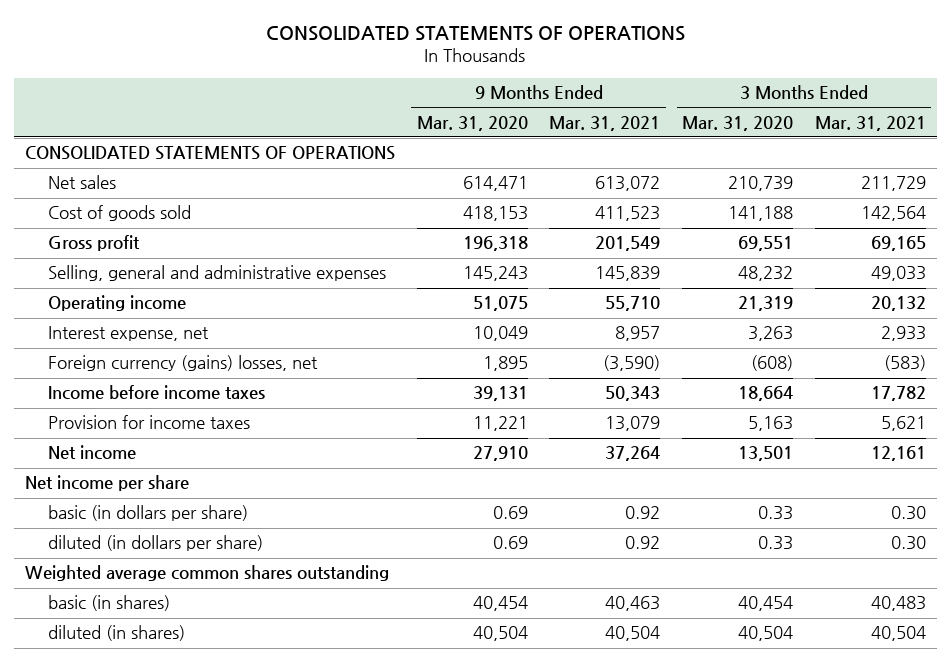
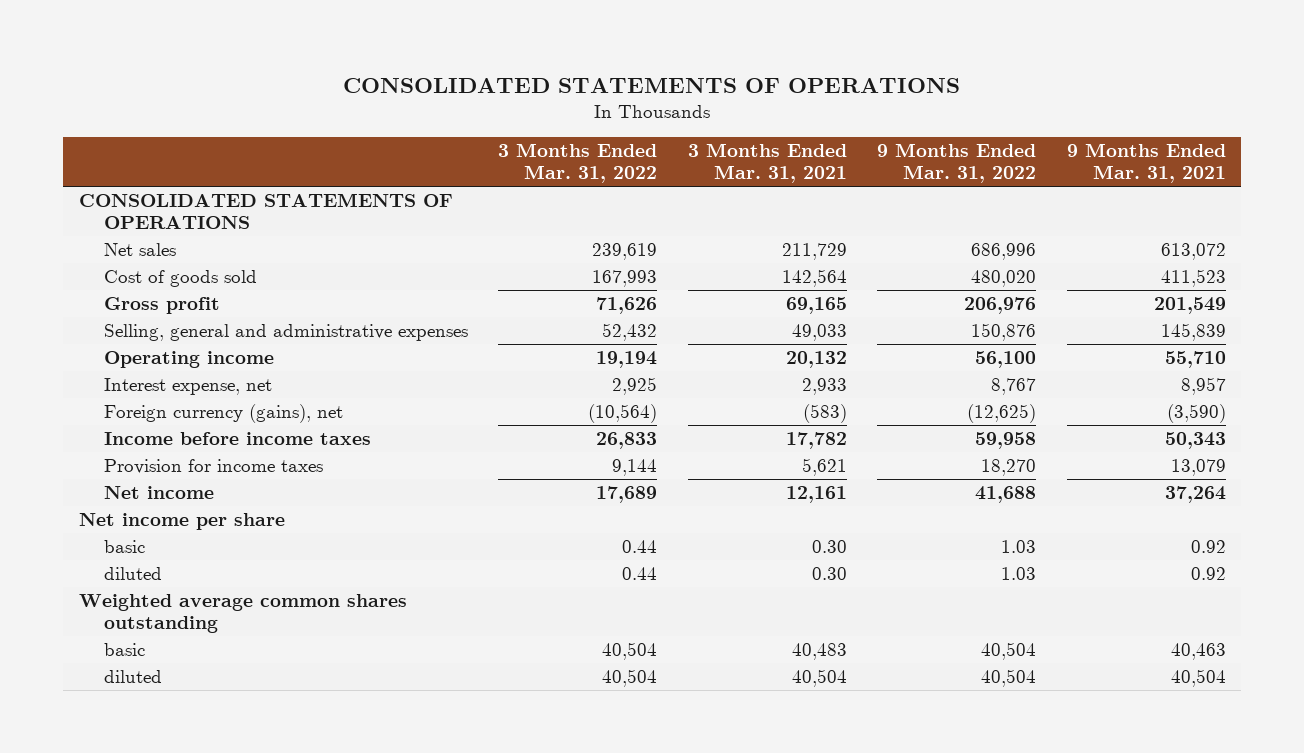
- | 9 Months Ended Mar. 31, 2020 | 9 Months Ended Mar. 31, 2021 | 3 Months Ended Mar. 31, 2020 | 3 Months Ended Mar. 31, 2021
+ | 3 Months Ended Mar. 31, 2022 | 3 Months Ended Mar. 31, 2021 | 9 Months Ended Mar. 31, 2022 | 9 Months Ended Mar. 31, 2021
- Foreign currency (gains) losses, net | 1,895 | (3,590) | (608) | (583)
+ Foreign currency (gains), net | (10,564) | (583) | (12,625) | (3,590)
- basic (in dollars per share) | 0.69 | 0.92 | 0.33 | 0.30
- diluted (in dollars per share) | 0.69 | 0.92 | 0.33 | 0.30
+ basic | 0.44 | 0.30 | 1.03 | 0.92
+ diluted | 0.44 | 0.30 | 1.03 | 0.92
- basic (in shares) | 40,454 | 40,463 | 40,454 | 40,483
- diluted (in shares) | 40,504 | 40,504 | 40,504 | 40,504
+ basic | 40,504 | 40,483 | 40,504 | 40,463
+ diluted | 40,504 | 40,504 | 40,504 | 40,504

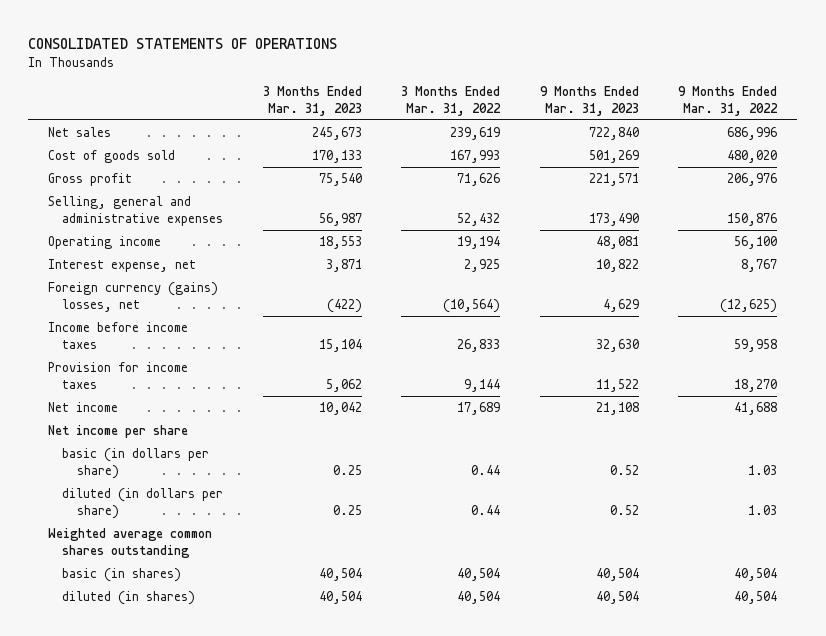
- | 3 Months Ended Mar. 31, 2022 | 3 Months Ended Mar. 31, 2021 | 9 Months Ended Mar. 31, 2022 | 9 Months Ended Mar. 31, 2021
+ | 3 Months Ended Mar. 31, 2023 | 3 Months Ended Mar. 31, 2022 | 9 Months Ended Mar. 31, 2023 | 9 Months Ended Mar. 31, 2022
- CONSOLIDATED STATEMENTS OF OPERATIONS
- Foreign currency (gains), net | (10,564) | (583) | (12,625) | (3,590)
+ Foreign currency (gains) losses, net | (422) | (10,564) | 4,629 | (12,625)
- basic | 0.44 | 0.30 | 1.03 | 0.92
- diluted | 0.44 | 0.30 | 1.03 | 0.92
+ basic (in dollars per share) | 0.25 | 0.44 | 0.52 | 1.03
+ diluted (in dollars per share) | 0.25 | 0.44 | 0.52 | 1.03
- basic | 40,504 | 40,483 | 40,504 | 40,463
- diluted | 40,504 | 40,504 | 40,504 | 40,504
+ basic (in shares) | 40,504 | 40,504 | 40,504 | 40,504
+ diluted (in shares) | 40,504 | 40,504 | 40,504 | 40,504

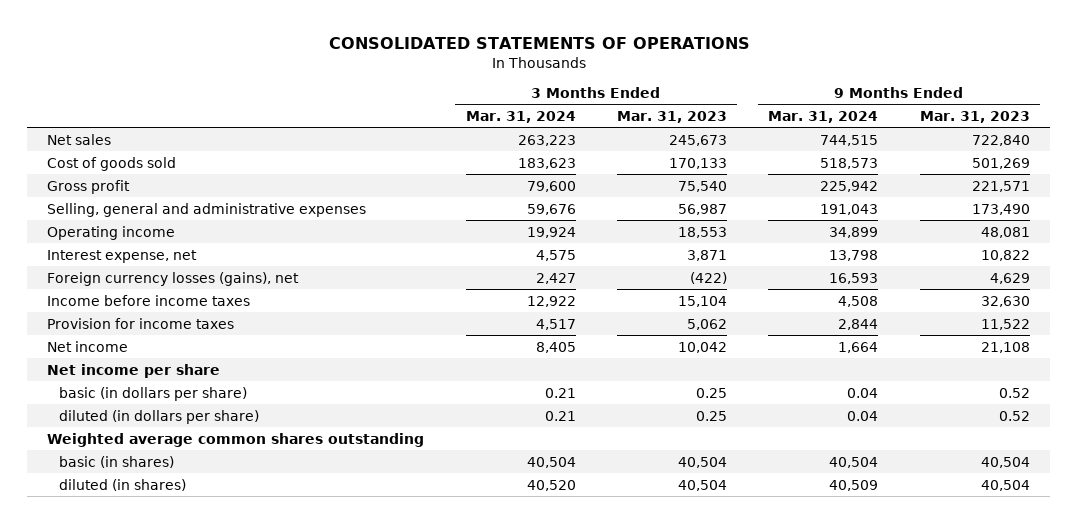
- | 3 Months Ended Mar. 31, 2023 | 3 Months Ended Mar. 31, 2022 | 9 Months Ended Mar. 31, 2023 | 9 Months Ended Mar. 31, 2022
+ | 3 Months Ended Mar. 31, 2024 | 3 Months Ended Mar. 31, 2023 | 9 Months Ended Mar. 31, 2024 | 9 Months Ended Mar. 31, 2023
- Foreign currency (gains) losses, net | (422) | (10,564) | 4,629 | (12,625)
+ Foreign currency losses (gains), net | 2,427 | (422) | 16,593 | 4,629

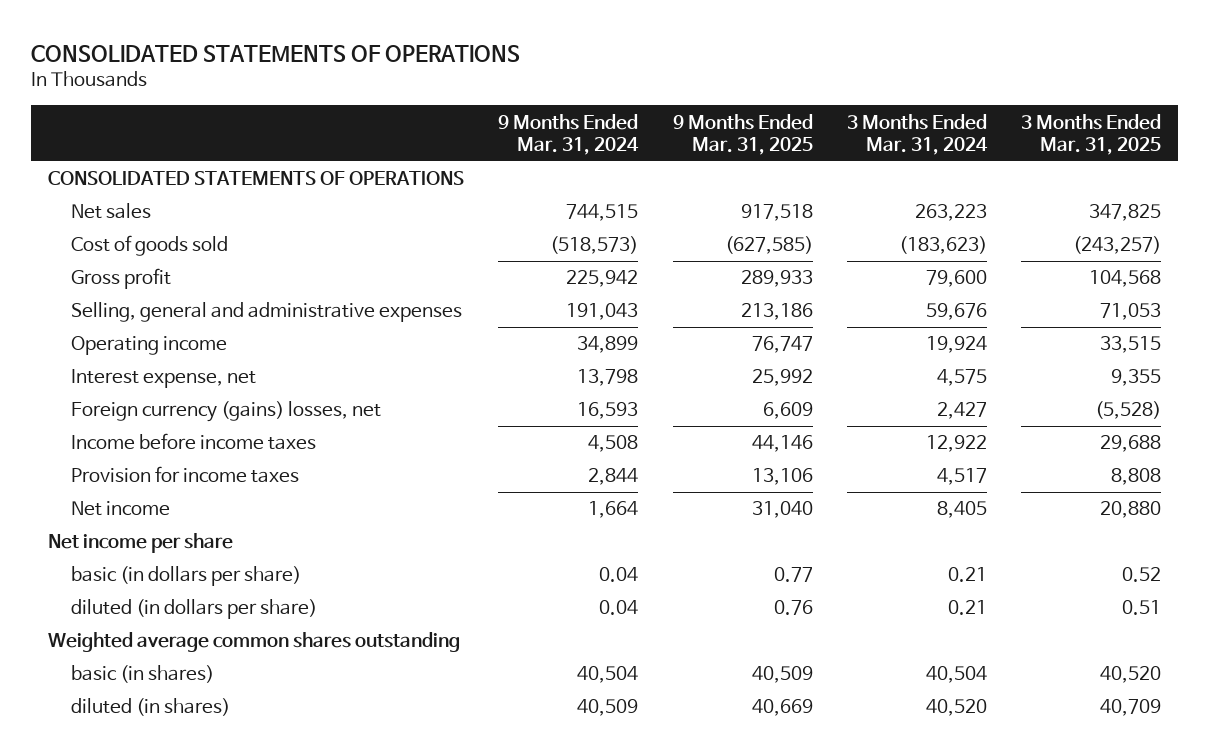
- | 3 Months Ended Mar. 31, 2024 | 3 Months Ended Mar. 31, 2023 | 9 Months Ended Mar. 31, 2024 | 9 Months Ended Mar. 31, 2023
+ | 9 Months Ended Mar. 31, 2024 | 9 Months Ended Mar. 31, 2025 | 3 Months Ended Mar. 31, 2024 | 3 Months Ended Mar. 31, 2025
+ CONSOLIDATED STATEMENTS OF OPERATIONS
- Cost of goods sold | 183,623 | 170,133 | 518,573 | 501,269
+ Cost of goods sold | (518,573) | (627,585) | (183,623) | (243,257)
- Foreign currency losses (gains), net | 2,427 | (422) | 16,593 | 4,629
+ Foreign currency (gains) losses, net | 16,593 | 6,609 | 2,427 | (5,528)

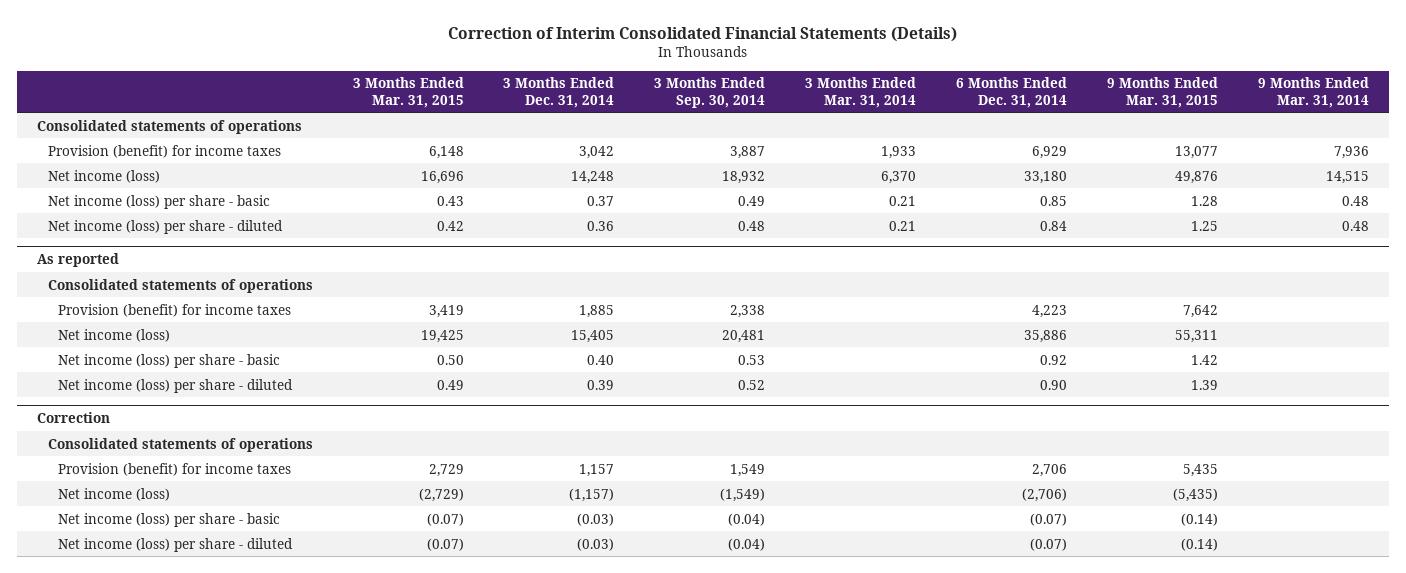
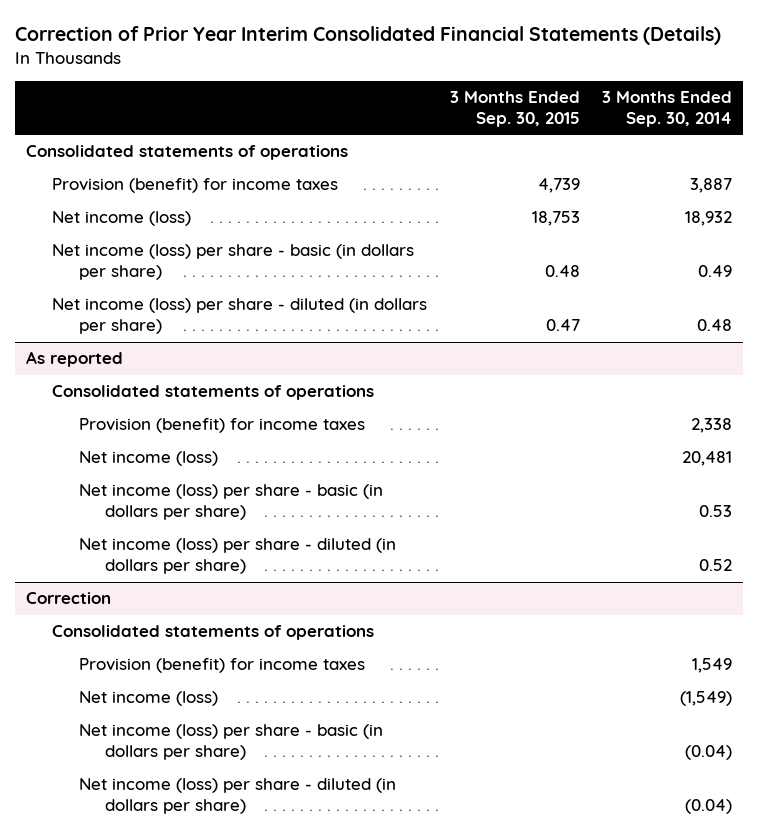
- Correction of Interim Consolidated Financial Statements (Details)
+ Correction of Prior Year Interim Consolidated Financial Statements (Details)
- | 3 Months Ended Mar. 31, 2015 | 3 Months Ended Dec. 31, 2014 | 3 Months Ended Sep. 30, 2014 | 3 Months Ended Mar. 31, 2014 | 6 Months Ended Dec. 31, 2014 | 9 Months Ended Mar. 31, 2015 | 9 Months Ended Mar. 31, 2014
+ | 3 Months Ended Sep. 30, 2015 | 3 Months Ended Sep. 30, 2014
- Net income (loss) per share - basic | 0.43 | 0.37 | 0.49 | 0.21 | 0.85 | 1.28 | 0.48
- Net income (loss) per share - diluted | 0.42 | 0.36 | 0.48 | 0.21 | 0.84 | 1.25 | 0.48
+ Net income (loss) per share - basic (in dollars per share) | 0.48 | 0.49
+ Net income (loss) per share - diluted (in dollars per share) | 0.47 | 0.48
@ As reported
- Net income (loss) per share - basic | 0.50 | 0.40 | 0.53 | | 0.92 | 1.42 |
- Net income (loss) per share - diluted | 0.49 | 0.39 | 0.52 | | 0.90 | 1.39 |
+ Net income (loss) per share - basic (in dollars per share) | | 0.53
+ Net income (loss) per share - diluted (in dollars per share) | | 0.52
@ Correction
- Net income (loss) per share - basic | (0.07) | (0.03) | (0.04) | | (0.07) | (0.14) |
- Net income (loss) per share - diluted | (0.07) | (0.03) | (0.04) | | (0.07) | (0.14) |
+ Net income (loss) per share - basic (in dollars per share) | | (0.04)
+ Net income (loss) per share - diluted (in dollars per share) | | (0.04)

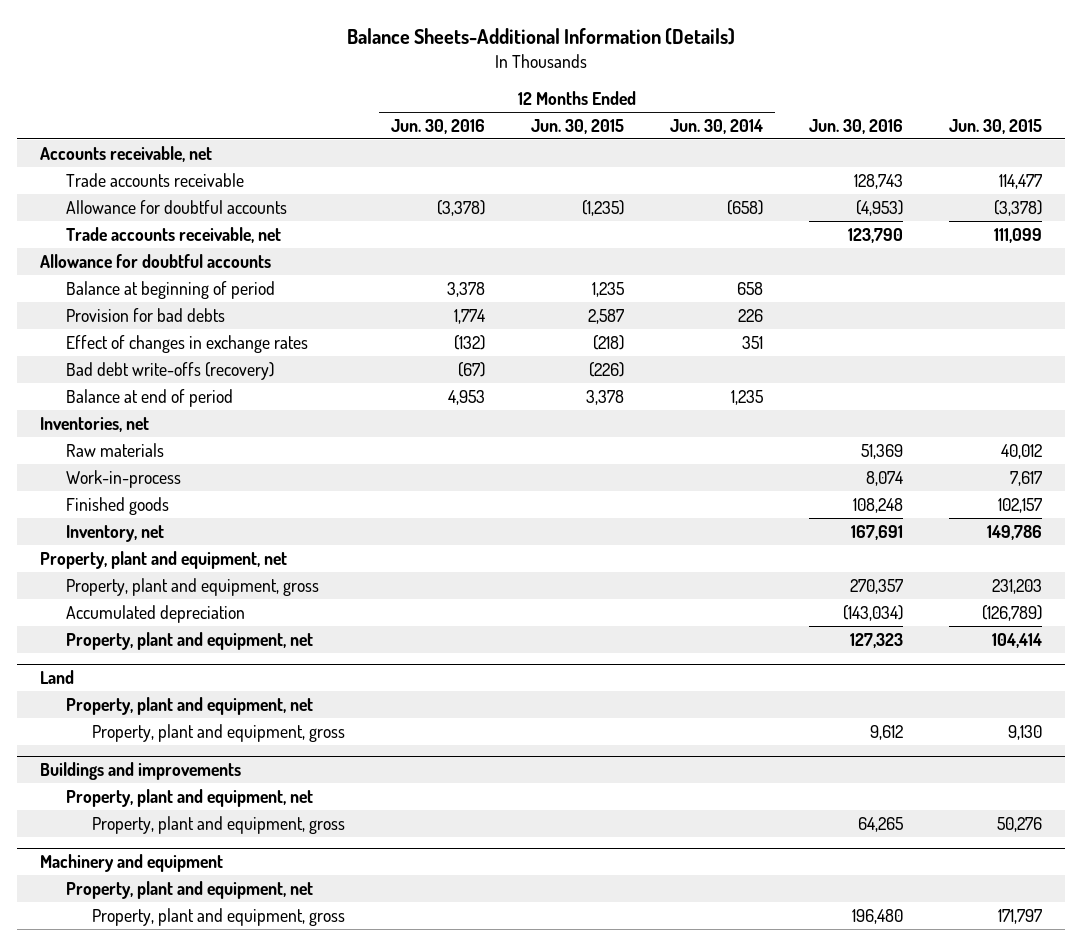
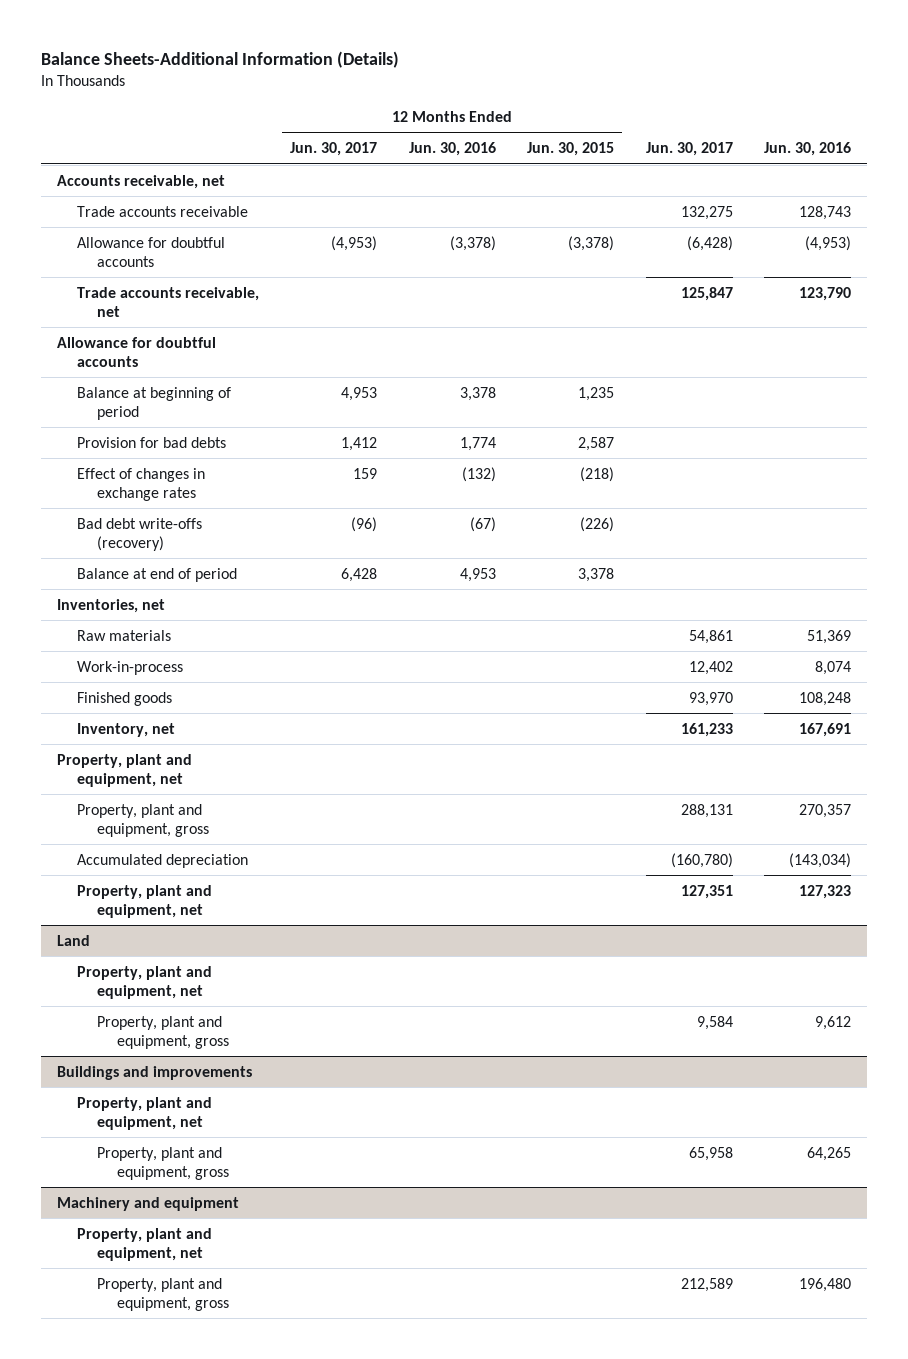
- | 12 Months Ended Jun. 30, 2016 | 12 Months Ended Jun. 30, 2015 | 12 Months Ended Jun. 30, 2014 | Jun. 30, 2016 | Jun. 30, 2015
+ | 12 Months Ended Jun. 30, 2017 | 12 Months Ended Jun. 30, 2016 | 12 Months Ended Jun. 30, 2015 | Jun. 30, 2017 | Jun. 30, 2016
- Allowance for doubtful accounts | (3,378) | (1,235) | (658) | (4,953) | (3,378)
+ Allowance for doubtful accounts | (4,953) | (3,378) | (3,378) | (6,428) | (4,953)

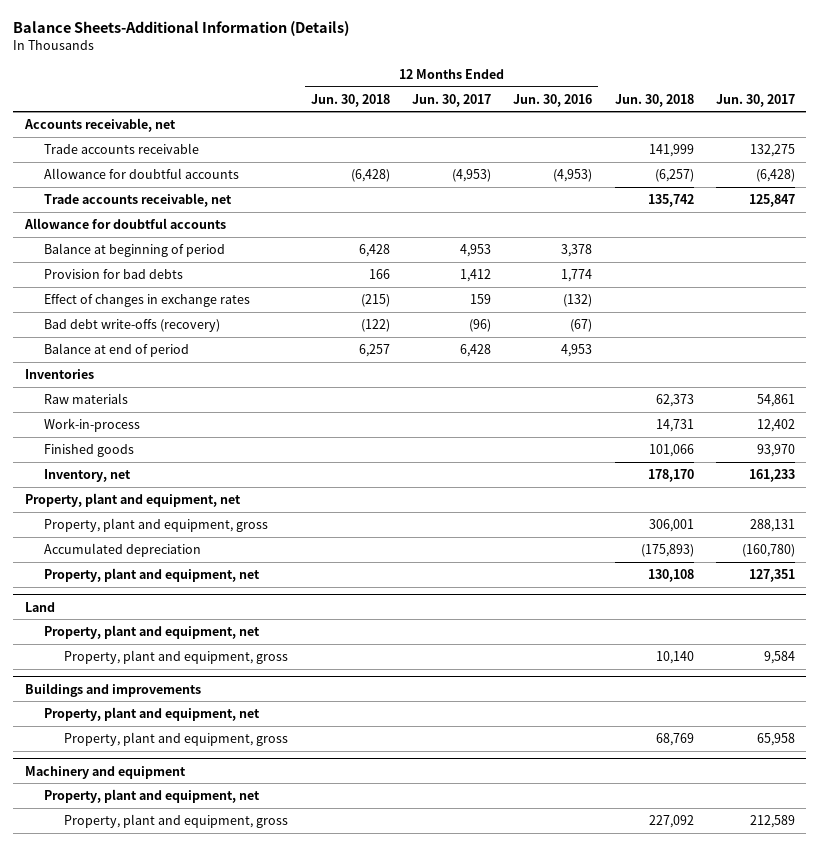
- | 12 Months Ended Jun. 30, 2017 | 12 Months Ended Jun. 30, 2016 | 12 Months Ended Jun. 30, 2015 | Jun. 30, 2017 | Jun. 30, 2016
+ | 12 Months Ended Jun. 30, 2018 | 12 Months Ended Jun. 30, 2017 | 12 Months Ended Jun. 30, 2016 | Jun. 30, 2018 | Jun. 30, 2017
- Allowance for doubtful accounts | (4,953) | (3,378) | (3,378) | (6,428) | (4,953)
+ Allowance for doubtful accounts | (6,428) | (4,953) | (4,953) | (6,257) | (6,428)
- Inventories, net
+ Inventories

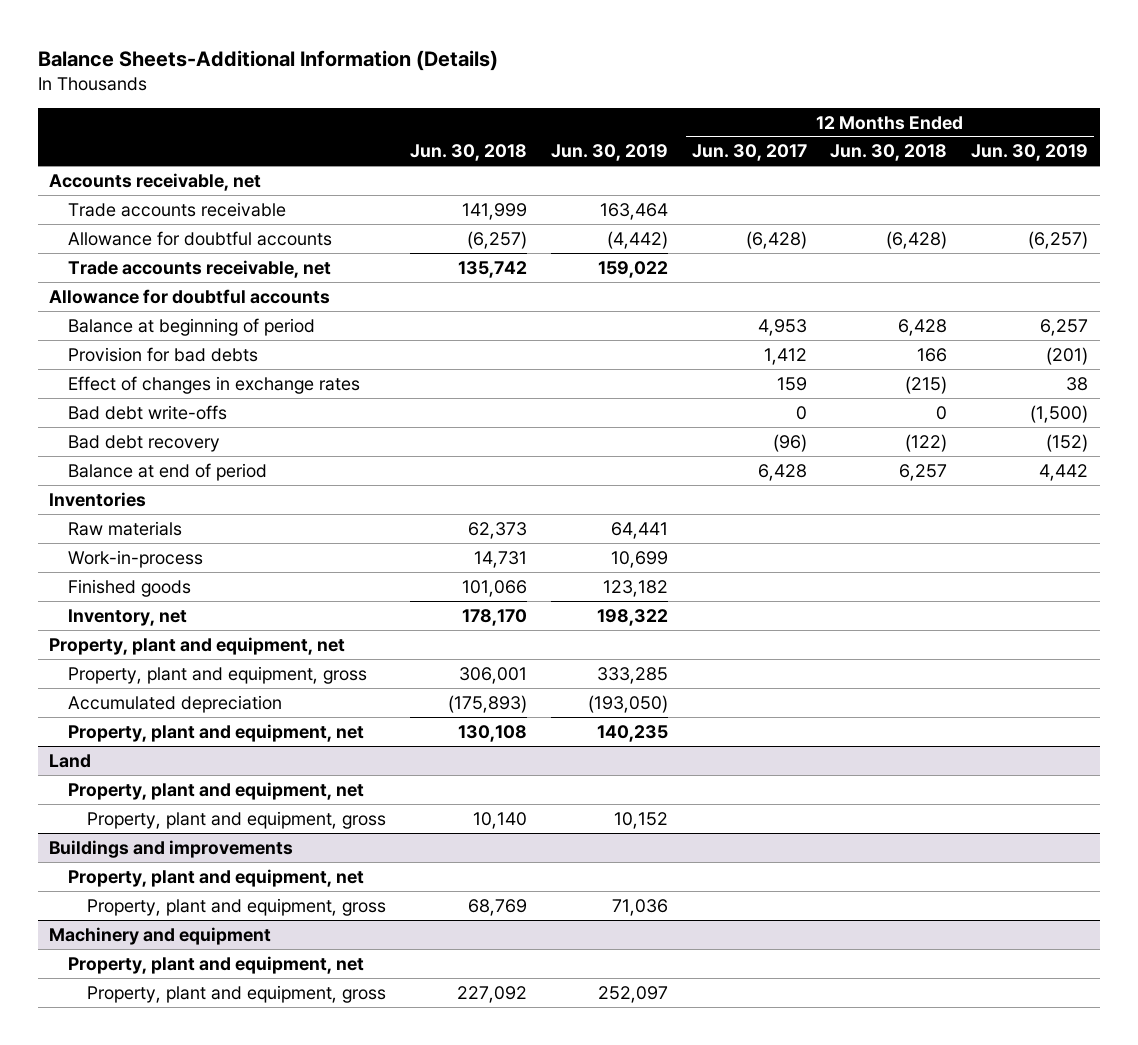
- | 12 Months Ended Jun. 30, 2018 | 12 Months Ended Jun. 30, 2017 | 12 Months Ended Jun. 30, 2016 | Jun. 30, 2018 | Jun. 30, 2017
+ | Jun. 30, 2018 | Jun. 30, 2019 | 12 Months Ended Jun. 30, 2017 | 12 Months Ended Jun. 30, 2018 | 12 Months Ended Jun. 30, 2019
- Allowance for doubtful accounts | (6,428) | (4,953) | (4,953) | (6,257) | (6,428)
+ Allowance for doubtful accounts | (6,257) | (4,442) | (6,428) | (6,428) | (6,257)
- Bad debt write-offs (recovery) | (122) | (96) | (67) | |
+ Bad debt write-offs | | | 0 | 0 | (1,500)
+ Bad debt recovery | | | (96) | (122) | (152)

